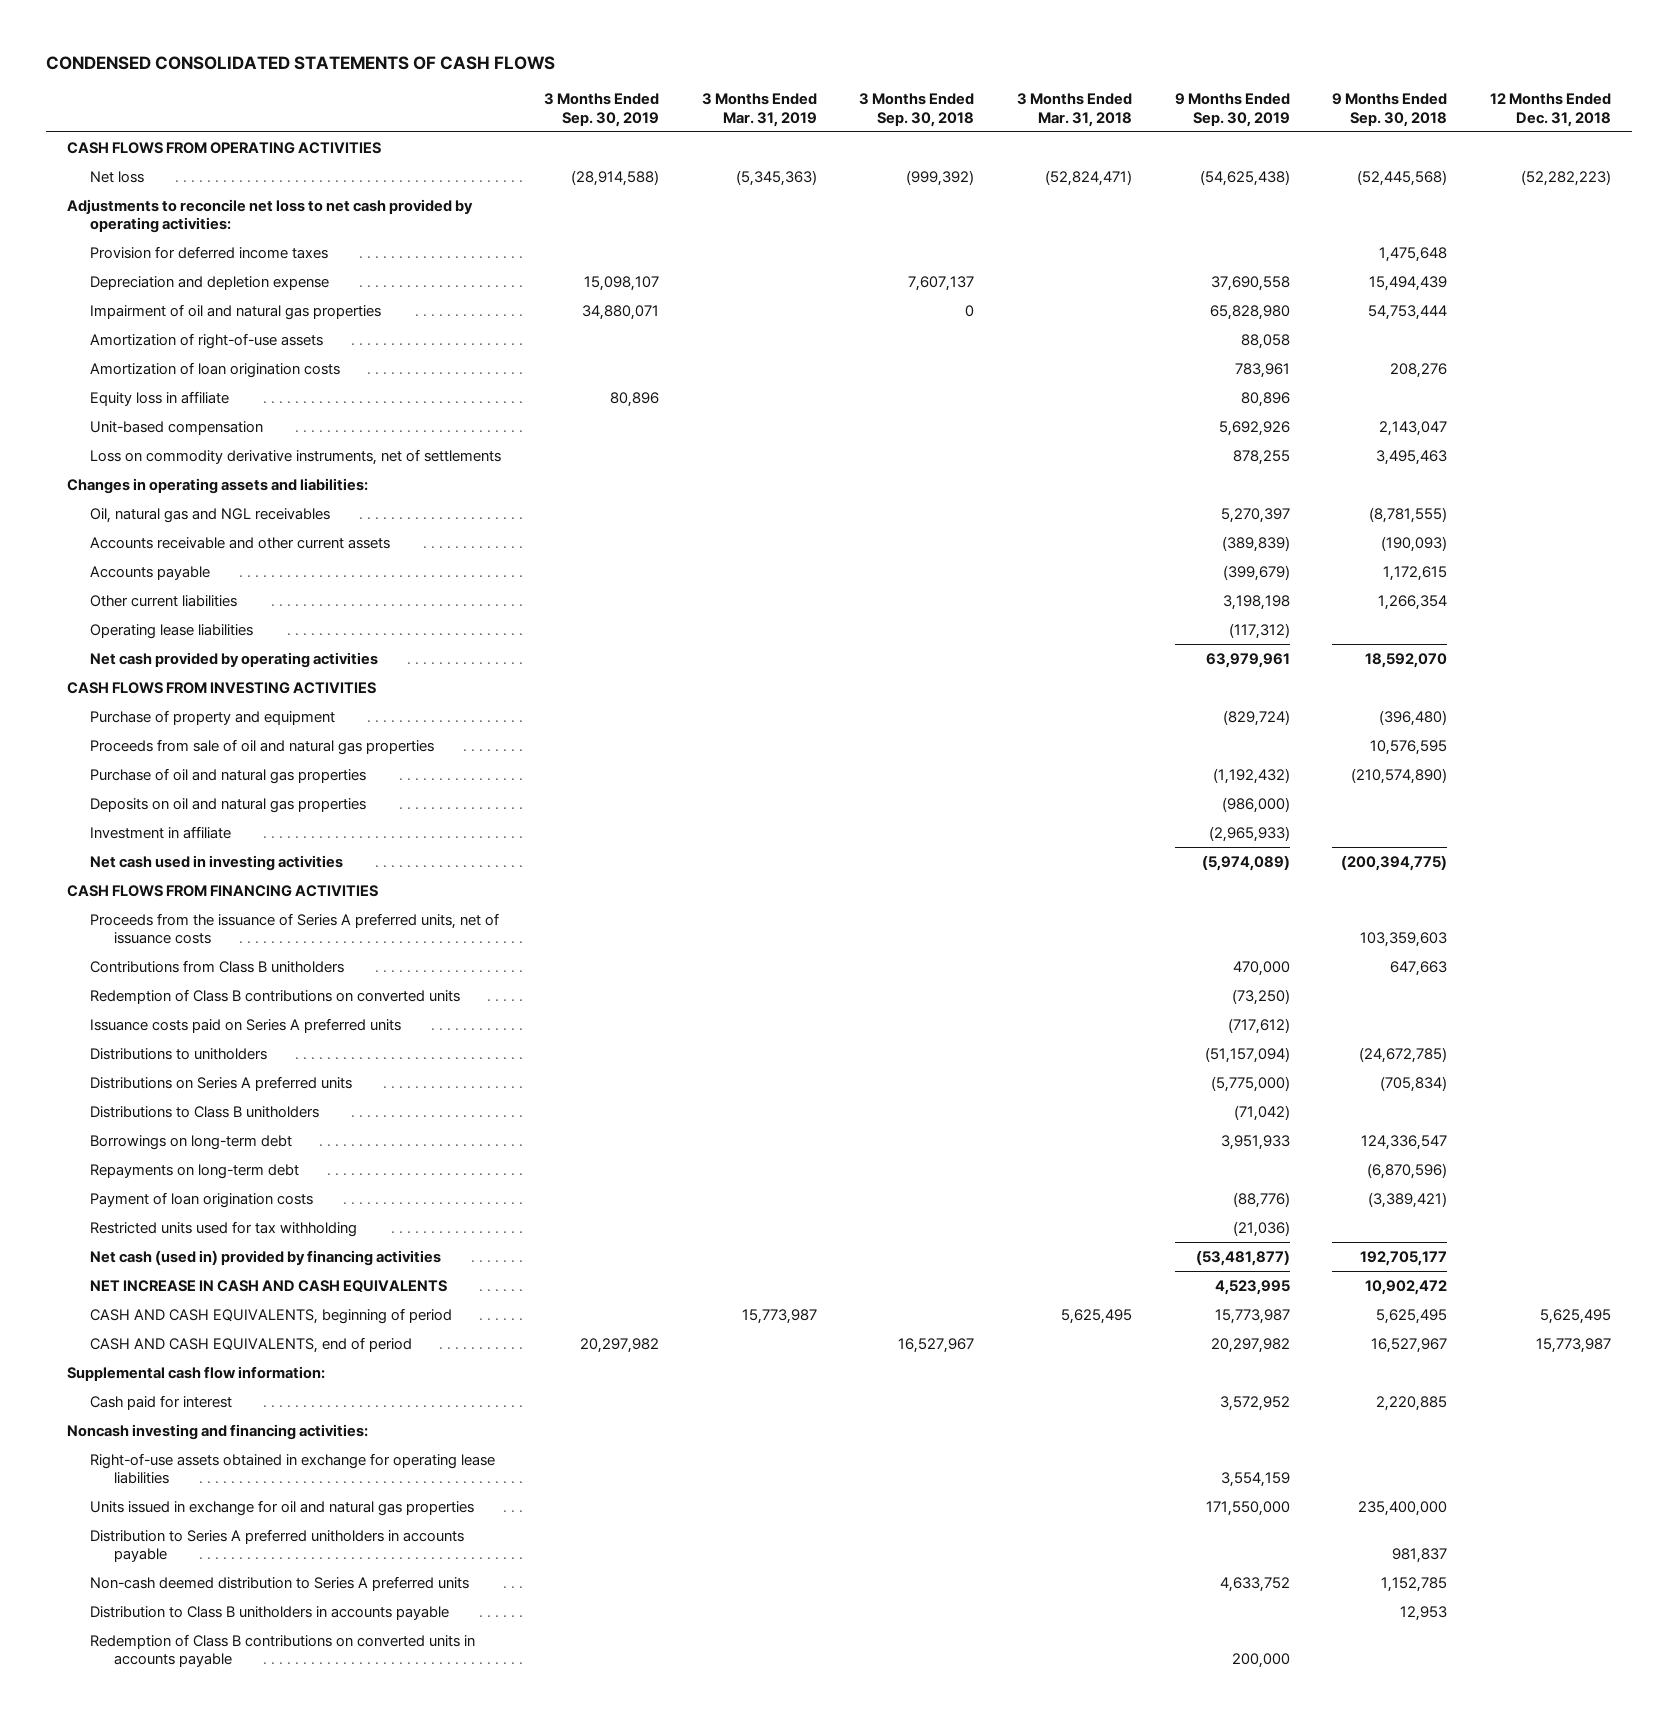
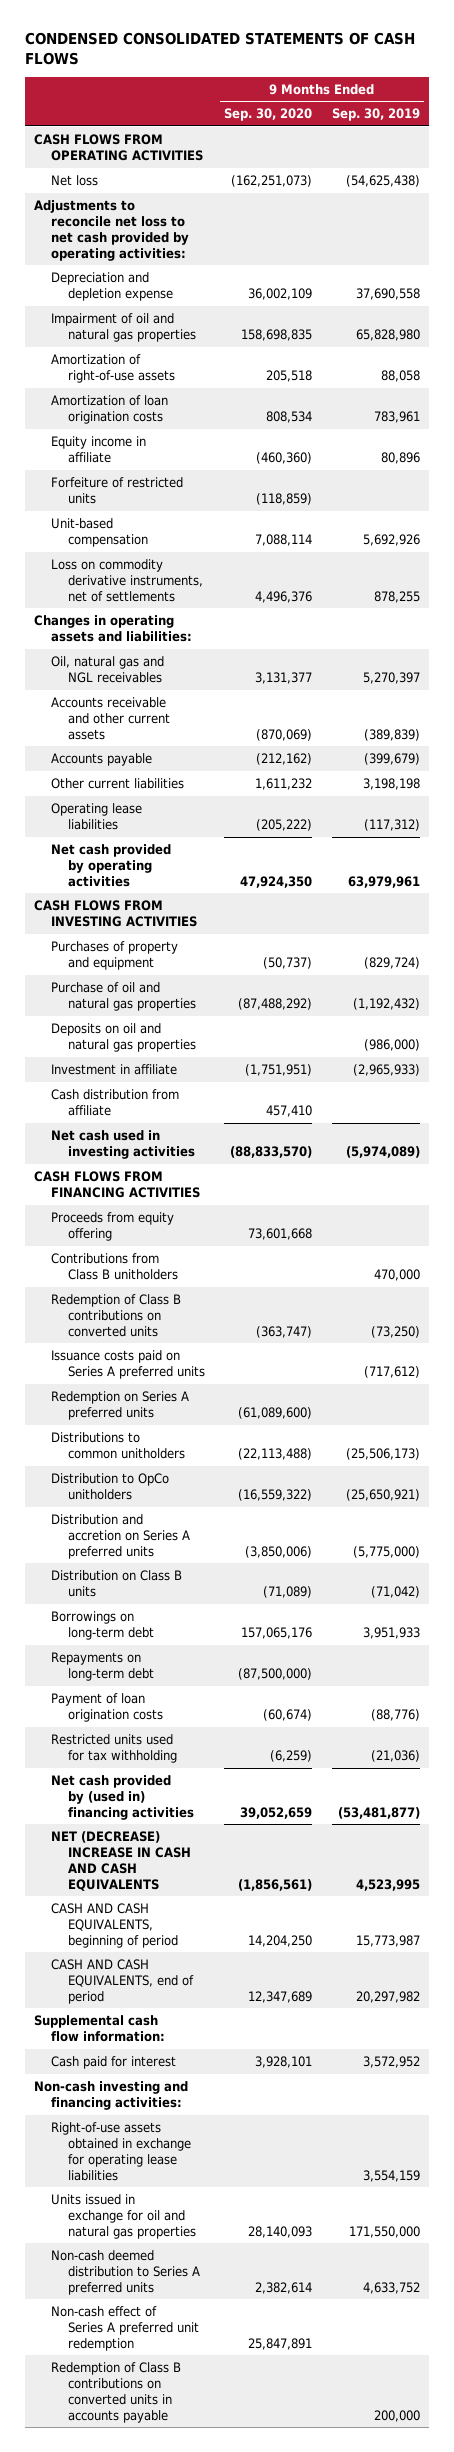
- | 3 Months Ended Sep. 30, 2019 | 3 Months Ended Mar. 31, 2019 | 3 Months Ended Sep. 30, 2018 | 3 Months Ended Mar. 31, 2018 | 9 Months Ended Sep. 30, 2019 | 9 Months Ended Sep. 30, 2018 | 12 Months Ended Dec. 31, 2018
+ | 9 Months Ended Sep. 30, 2020 | 9 Months Ended Sep. 30, 2019
- Provision for deferred income taxes | | | | | | 1,475,648 |
- Equity loss in affiliate | 80,896 | | | | 80,896 | |
+ Equity income in affiliate | (460,360) | 80,896
+ Forfeiture of restricted units | (118,859) |
- Purchase of property and equipment | | | | | (829,724) | (396,480) |
- Proceeds from sale of oil and natural gas properties | | | | | | 10,576,595 |
+ Purchases of property and equipment | (50,737) | (829,724)
+ Cash distribution from affiliate | 457,410 |
- Proceeds from the issuance of Series A preferred units, net of issuance costs | | | | | | 103,359,603 |
+ Proceeds from equity offering | 73,601,668 |
- Distributions to unitholders | | | | | (51,157,094) | (24,672,785) |
- Distributions on Series A preferred units | | | | | (5,775,000) | (705,834) |
- Distributions to Class B unitholders | | | | | (71,042) | |
+ Redemption on Series A preferred units | (61,089,600) |
+ Distributions to common unitholders | (22,113,488) | (25,506,173)
+ Distribution to OpCo unitholders | (16,559,322) | (25,650,921)
+ Distribution and accretion on Series A preferred units | (3,850,006) | (5,775,000)
+ Distribution on Class B units | (71,089) | (71,042)
- Net cash (used in) provided by financing activities | | | | | (53,481,877) | 192,705,177 |
- NET INCREASE IN CASH AND CASH EQUIVALENTS | | | | | 4,523,995 | 10,902,472 |
+ Net cash provided by (used in) financing activities | 39,052,659 | (53,481,877)
+ NET (DECREASE) INCREASE IN CASH AND CASH EQUIVALENTS | (1,856,561) | 4,523,995
- Noncash investing and financing activities:
+ Non-cash investing and financing activities:
- Distribution to Series A preferred unitholders in accounts payable | | | | | | 981,837 |
- Distribution to Class B unitholders in accounts payable | | | | | | 12,953 |
+ Non-cash effect of Series A preferred unit redemption | 25,847,891 |

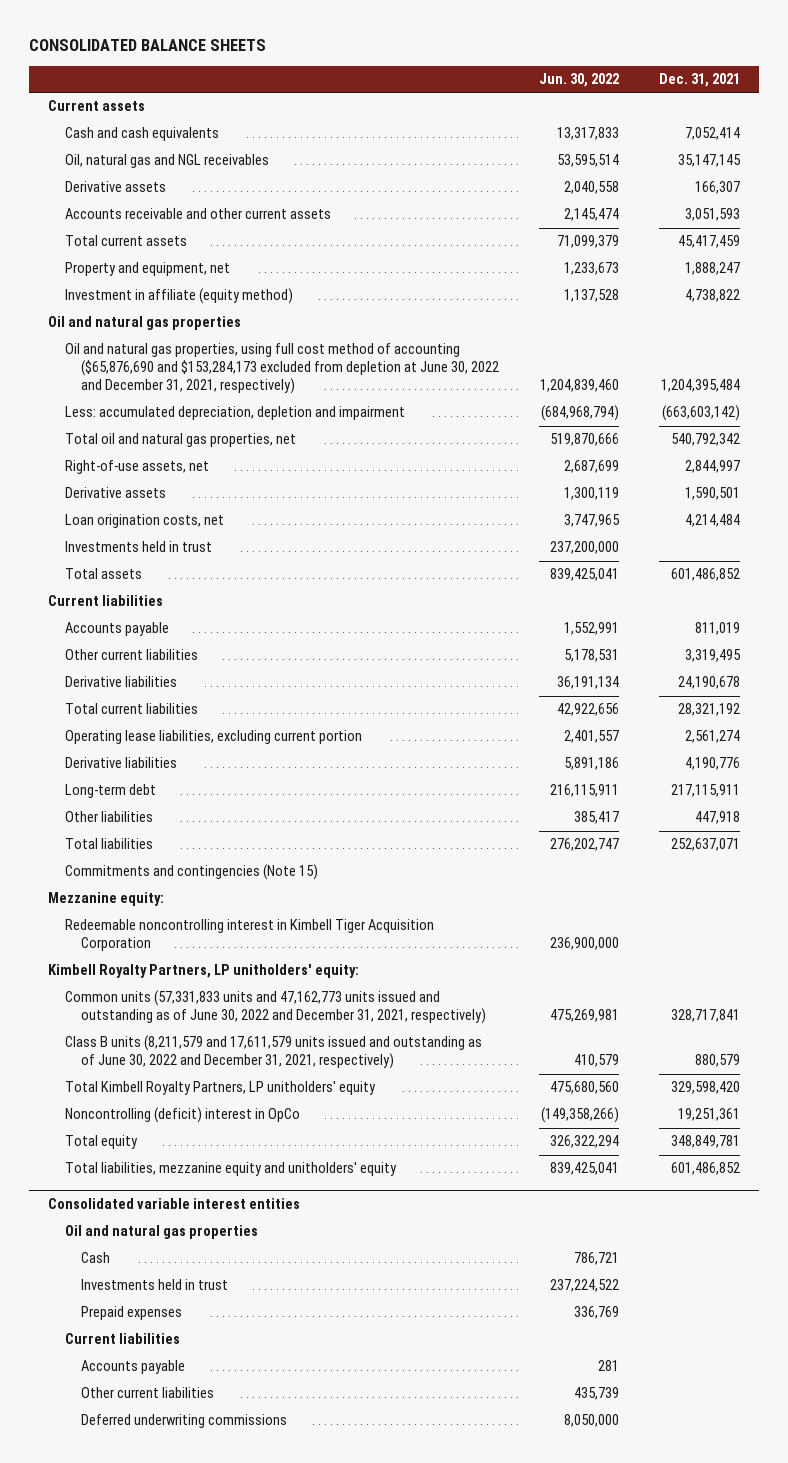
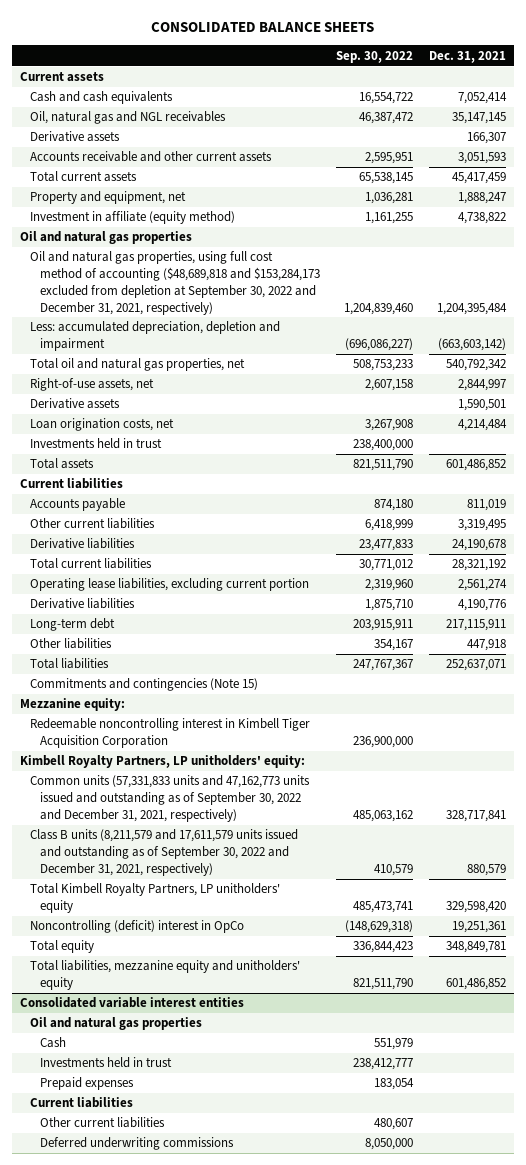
- | Jun. 30, 2022 | Dec. 31, 2021
+ | Sep. 30, 2022 | Dec. 31, 2021
- Oil and natural gas properties, using full cost method of accounting ($65,876,690 and $153,284,173 excluded from depletion at June 30, 2022 and December 31, 2021, respectively) | 1,204,839,460 | 1,204,395,484
+ Oil and natural gas properties, using full cost method of accounting ($48,689,818 and $153,284,173 excluded from depletion at September 30, 2022 and December 31, 2021, respectively) | 1,204,839,460 | 1,204,395,484
- Common units (57,331,833 units and 47,162,773 units issued and outstanding as of June 30, 2022 and December 31, 2021, respectively) | 475,269,981 | 328,717,841
- Class B units (8,211,579 and 17,611,579 units issued and outstanding as of June 30, 2022 and December 31, 2021, respectively) | 410,579 | 880,579
+ Common units (57,331,833 units and 47,162,773 units issued and outstanding as of September 30, 2022 and December 31, 2021, respectively) | 485,063,162 | 328,717,841
+ Class B units (8,211,579 and 17,611,579 units issued and outstanding as of September 30, 2022 and December 31, 2021, respectively) | 410,579 | 880,579
@ Consolidated variable interest entities
- Accounts payable | 281 |

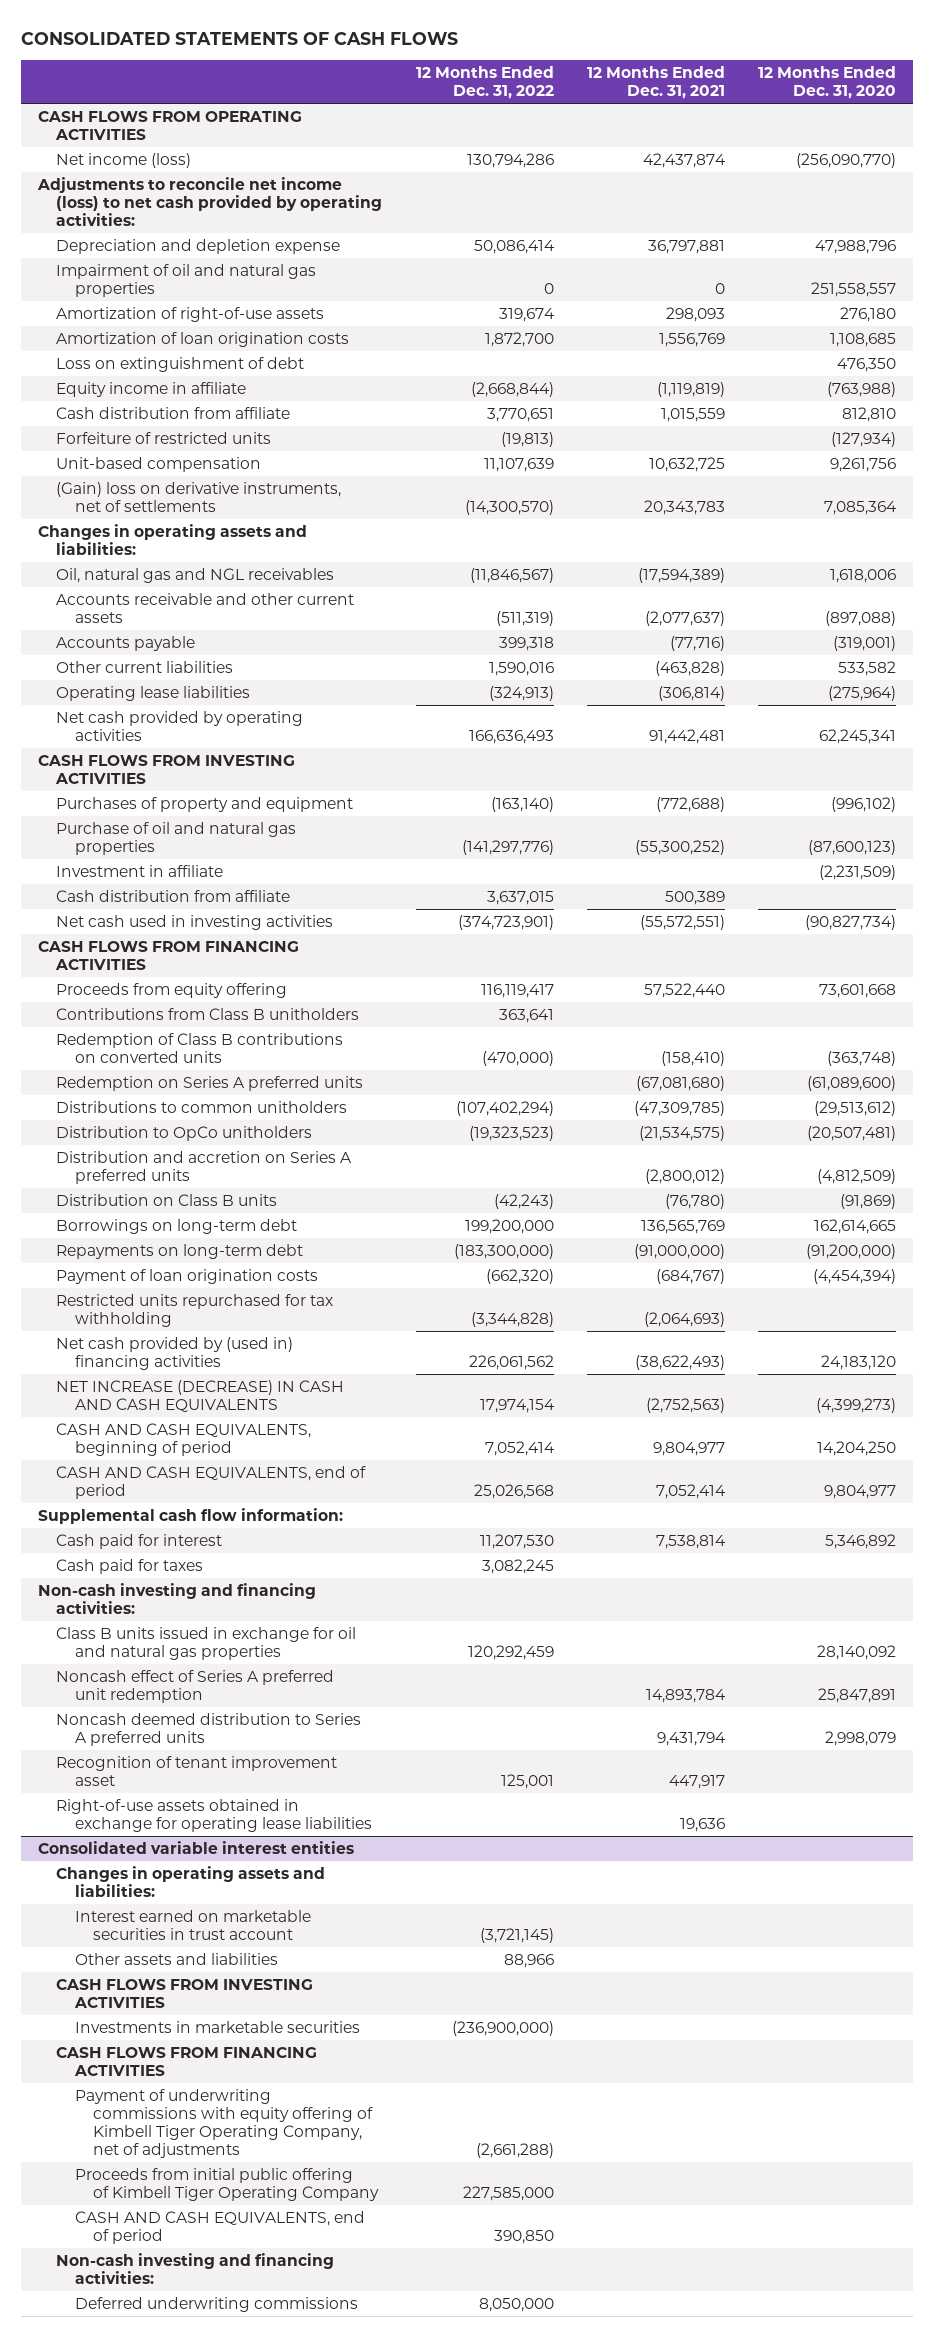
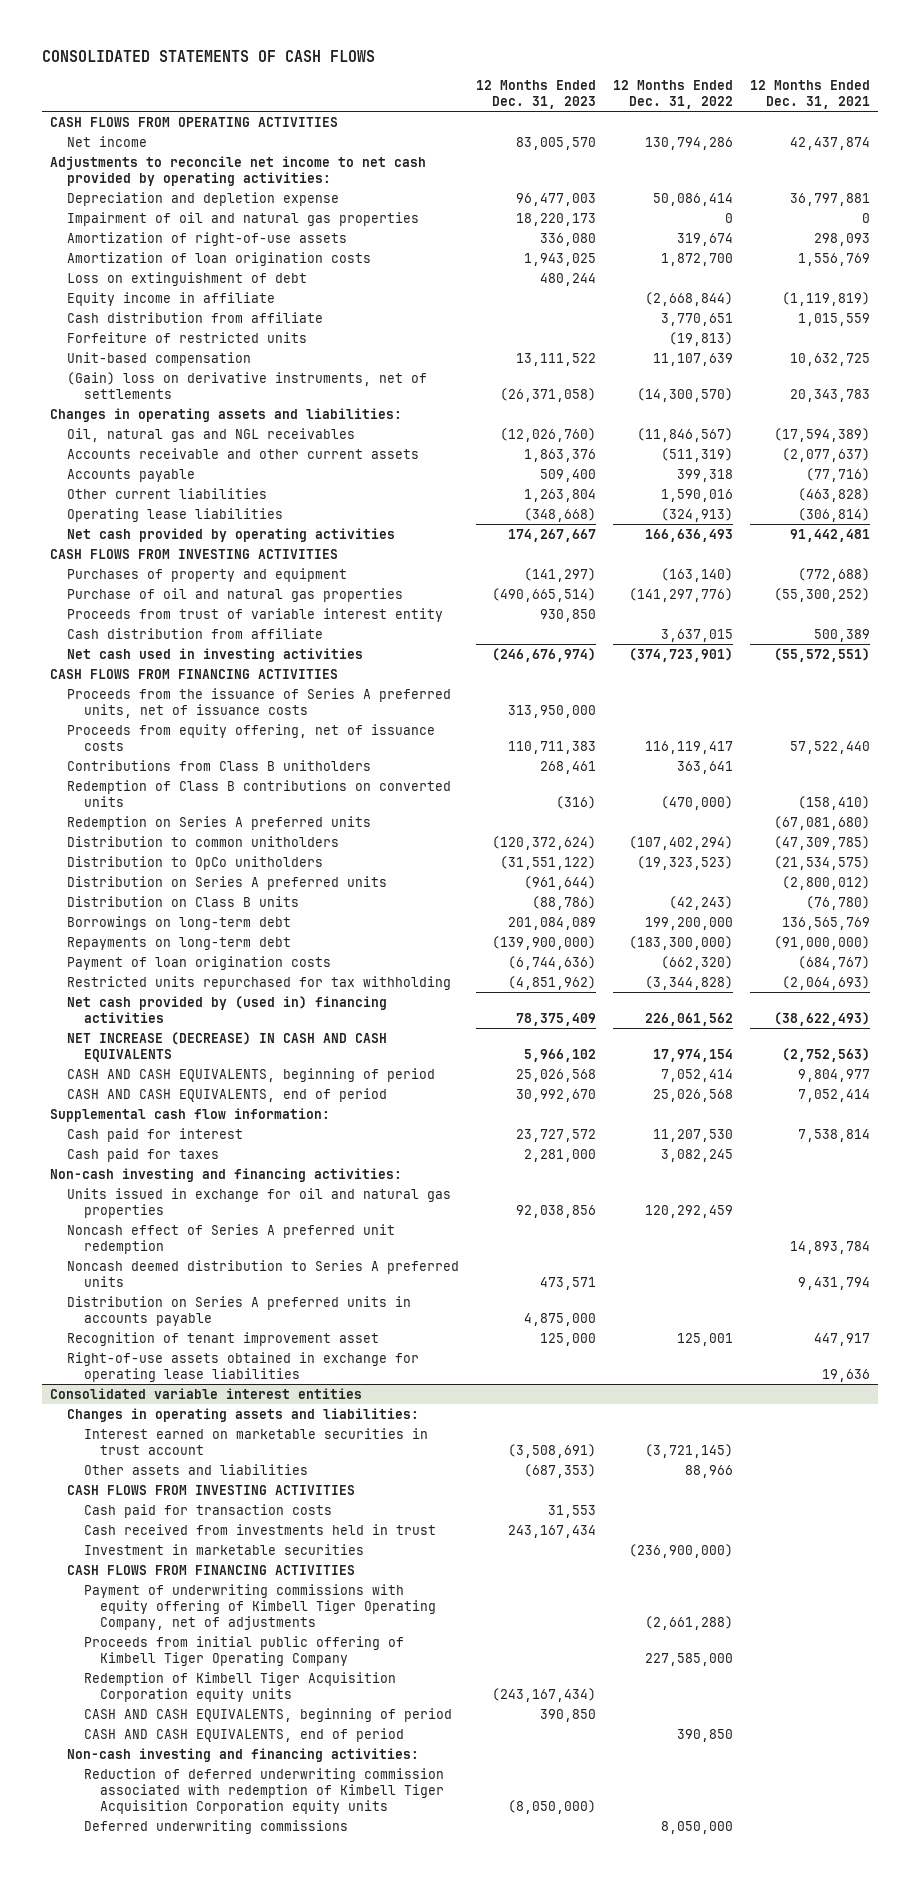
- | 12 Months Ended Dec. 31, 2022 | 12 Months Ended Dec. 31, 2021 | 12 Months Ended Dec. 31, 2020
+ | 12 Months Ended Dec. 31, 2023 | 12 Months Ended Dec. 31, 2022 | 12 Months Ended Dec. 31, 2021
- Net income (loss) | 130,794,286 | 42,437,874 | (256,090,770)
- Adjustments to reconcile net income (loss) to net cash provided by operating activities:
+ Net income | 83,005,570 | 130,794,286 | 42,437,874
+ Adjustments to reconcile net income to net cash provided by operating activities:
- Investment in affiliate | | | (2,231,509)
+ Proceeds from trust of variable interest entity | 930,850 | |
- Proceeds from equity offering | 116,119,417 | 57,522,440 | 73,601,668
+ Proceeds from the issuance of Series A preferred units, net of issuance costs | 313,950,000 | |
+ Proceeds from equity offering, net of issuance costs | 110,711,383 | 116,119,417 | 57,522,440
- Distributions to common unitholders | (107,402,294) | (47,309,785) | (29,513,612)
+ Distribution to common unitholders | (120,372,624) | (107,402,294) | (47,309,785)
- Distribution and accretion on Series A preferred units | | (2,800,012) | (4,812,509)
+ Distribution on Series A preferred units | (961,644) | | (2,800,012)
- Class B units issued in exchange for oil and natural gas properties | 120,292,459 | | 28,140,092
+ Units issued in exchange for oil and natural gas properties | 92,038,856 | 120,292,459 |
+ Distribution on Series A preferred units in accounts payable | 4,875,000 | |
@ Consolidated variable interest entities
- Investments in marketable securities | (236,900,000) | |
+ Cash paid for transaction costs | 31,553 | |
+ Cash received from investments held in trust | 243,167,434 | |
+ Investment in marketable securities | | (236,900,000) |
+ Redemption of Kimbell Tiger Acquisition Corporation equity units | (243,167,434) | |
+ CASH AND CASH EQUIVALENTS, beginning of period | 390,850 | |
+ Reduction of deferred underwriting commission associated with redemption of Kimbell Tiger Acquisition Corporation equity units | (8,050,000) | |

